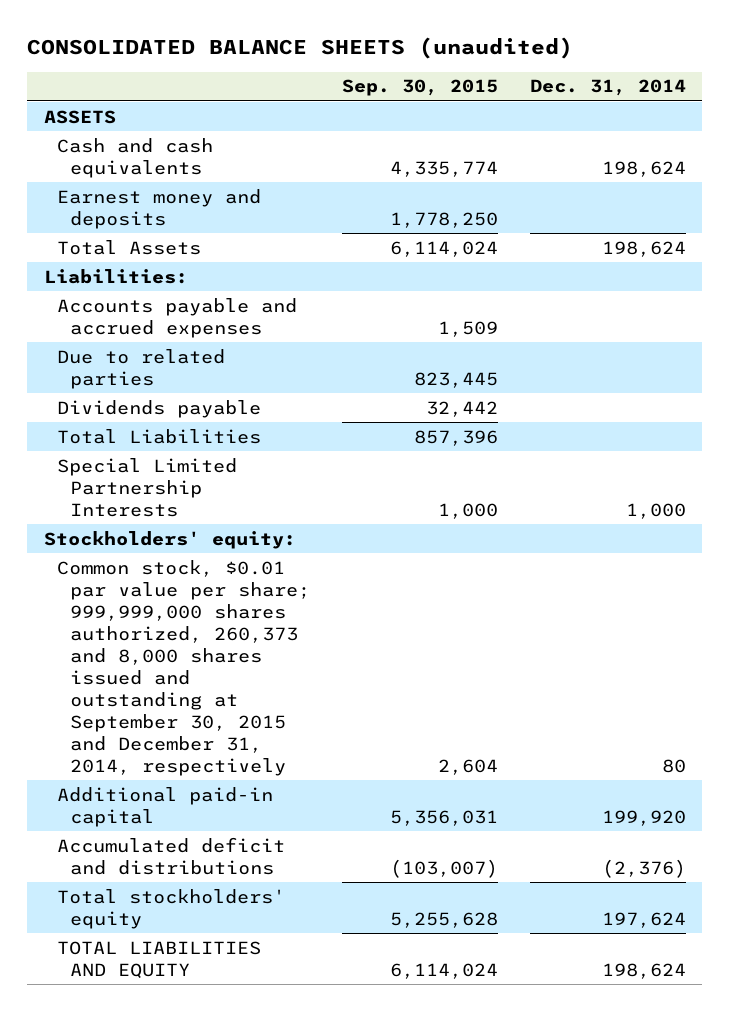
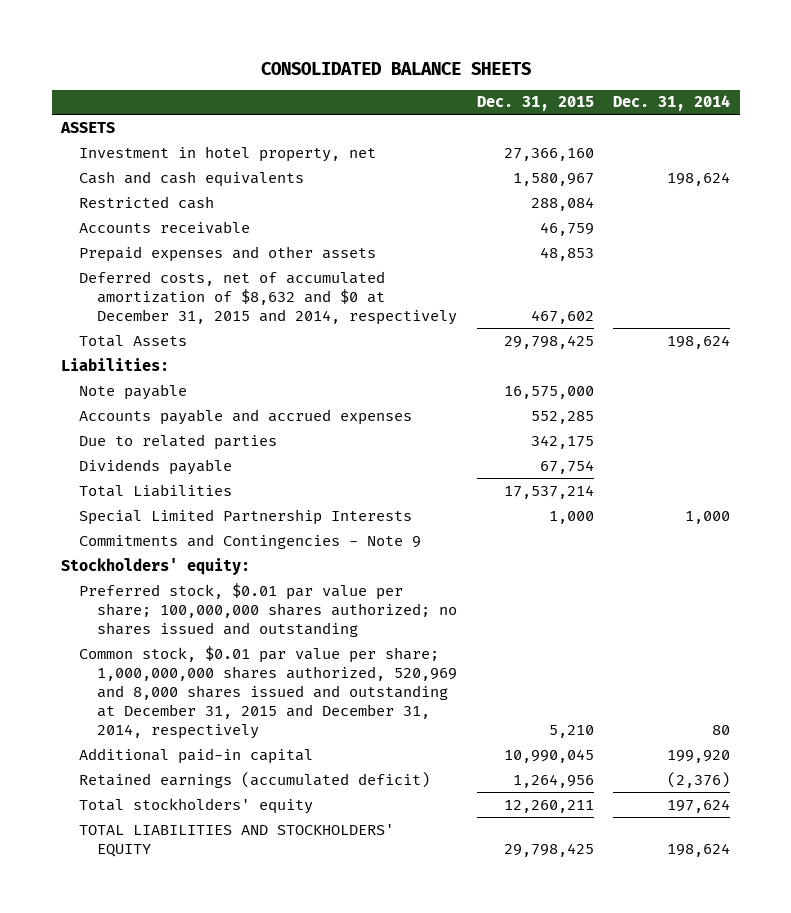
- CONSOLIDATED BALANCE SHEETS (unaudited)
+ CONSOLIDATED BALANCE SHEETS
- | Sep. 30, 2015 | Dec. 31, 2014
+ | Dec. 31, 2015 | Dec. 31, 2014
+ Investment in hotel property, net | 27,366,160 |
- Earnest money and deposits | 1,778,250 |
+ Restricted cash | 288,084 |
+ Accounts receivable | 46,759 |
+ Prepaid expenses and other assets | 48,853 |
+ Deferred costs, net of accumulated amortization of $8,632 and $0 at December 31, 2015 and 2014, respectively | 467,602 |
+ Note payable | 16,575,000 |
+ Commitments and Contingencies - Note 9
- Common stock, $0.01 par value per share; 999,999,000 shares authorized, 260,373 and 8,000 shares issued and outstanding at September 30, 2015 and December 31, 2014, respectively | 2,604 | 80
+ Preferred stock, $0.01 par value per share; 100,000,000 shares authorized; no shares issued and outstanding
+ Common stock, $0.01 par value per share; 1,000,000,000 shares authorized, 520,969 and 8,000 shares issued and outstanding at December 31, 2015 and December 31, 2014, respectively | 5,210 | 80
- Accumulated deficit and distributions | (103,007) | (2,376)
+ Retained earnings (accumulated deficit) | 1,264,956 | (2,376)
- TOTAL LIABILITIES AND EQUITY | 6,114,024 | 198,624
+ TOTAL LIABILITIES AND STOCKHOLDERS' EQUITY | 29,798,425 | 198,624

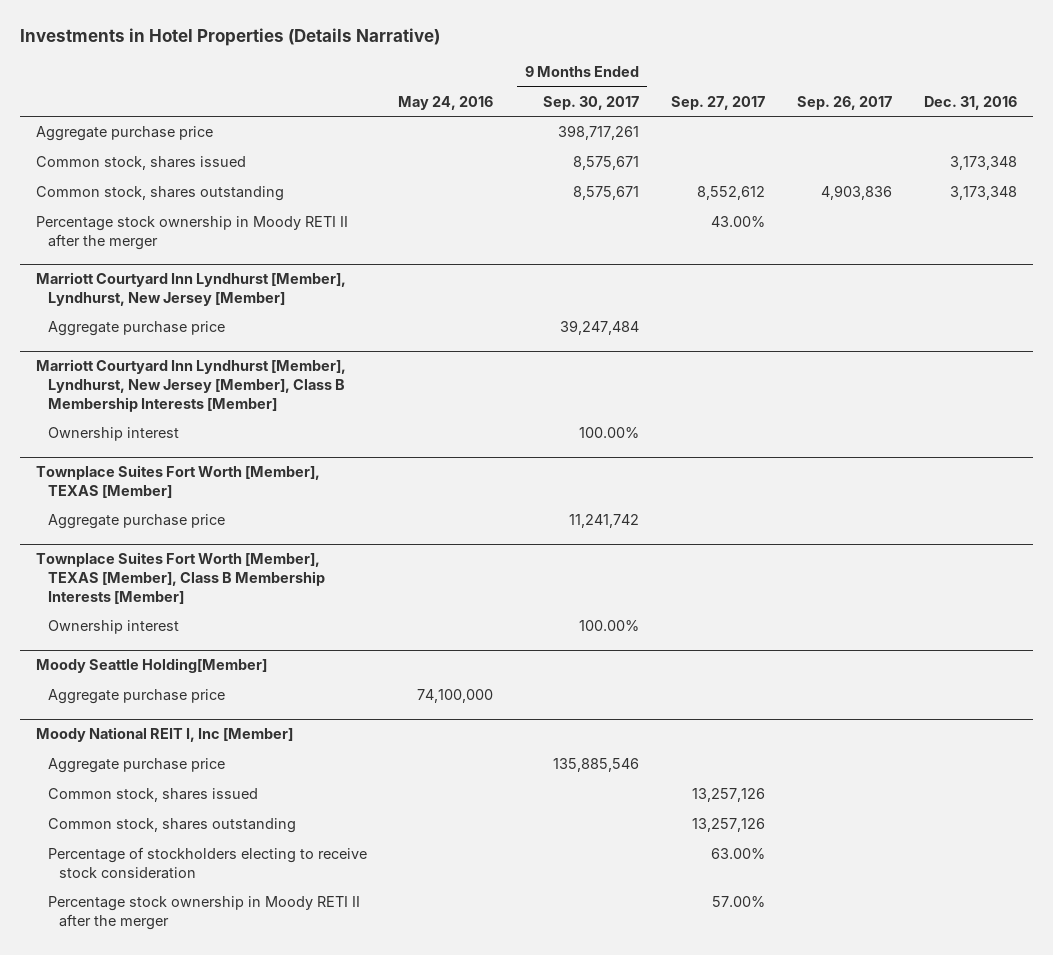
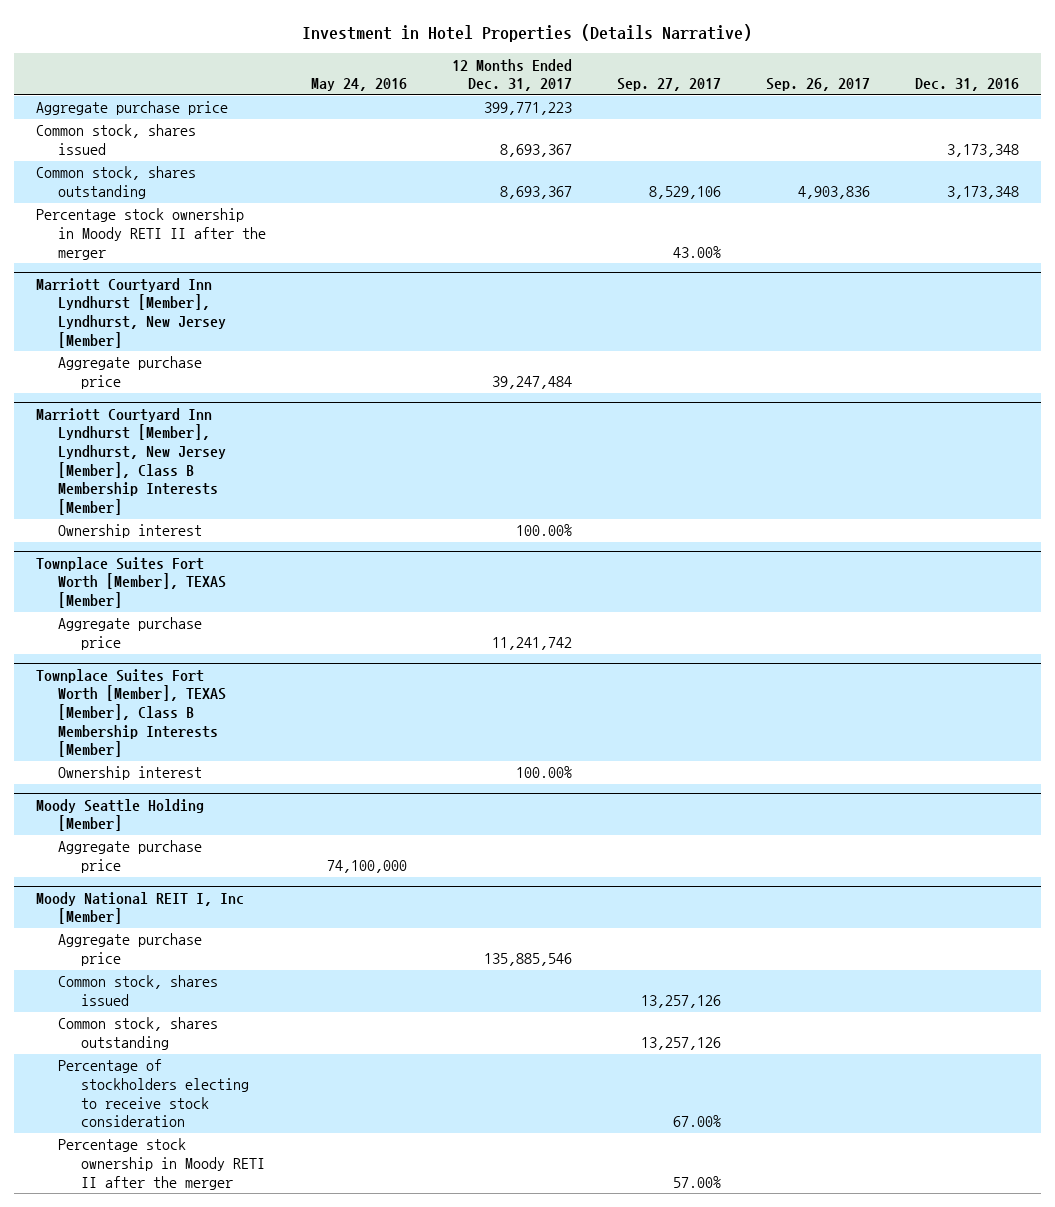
- Investments in Hotel Properties (Details Narrative)
+ Investment in Hotel Properties (Details Narrative)
- | May 24, 2016 | 9 Months Ended Sep. 30, 2017 | Sep. 27, 2017 | Sep. 26, 2017 | Dec. 31, 2016
+ | May 24, 2016 | 12 Months Ended Dec. 31, 2017 | Sep. 27, 2017 | Sep. 26, 2017 | Dec. 31, 2016
- Common stock, shares outstanding | | 8,575,671 | 8,552,612 | 4,903,836 | 3,173,348
+ Common stock, shares outstanding | | 8,693,367 | 8,529,106 | 4,903,836 | 3,173,348
- Moody Seattle Holding[Member]
+ Moody Seattle Holding [Member]
@ Moody National REIT I, Inc [Member]
- Percentage of stockholders electing to receive stock consideration | | | 63.00% | |
+ Percentage of stockholders electing to receive stock consideration | | | 67.00% | |

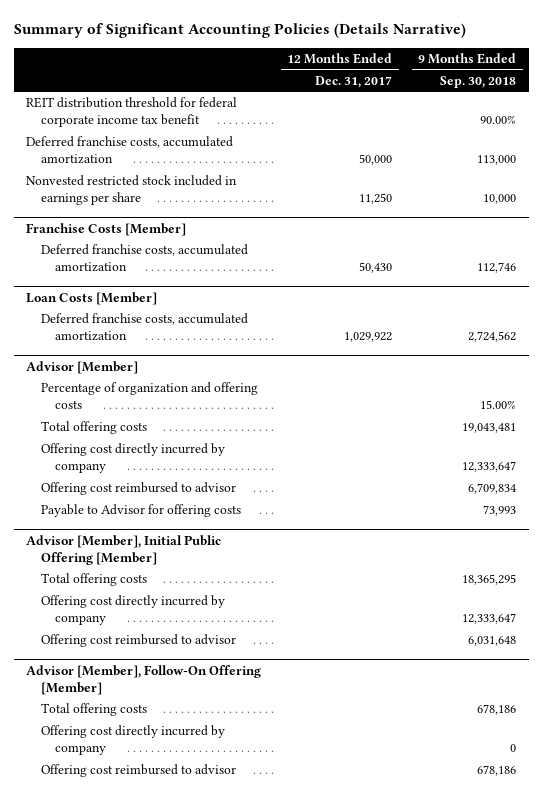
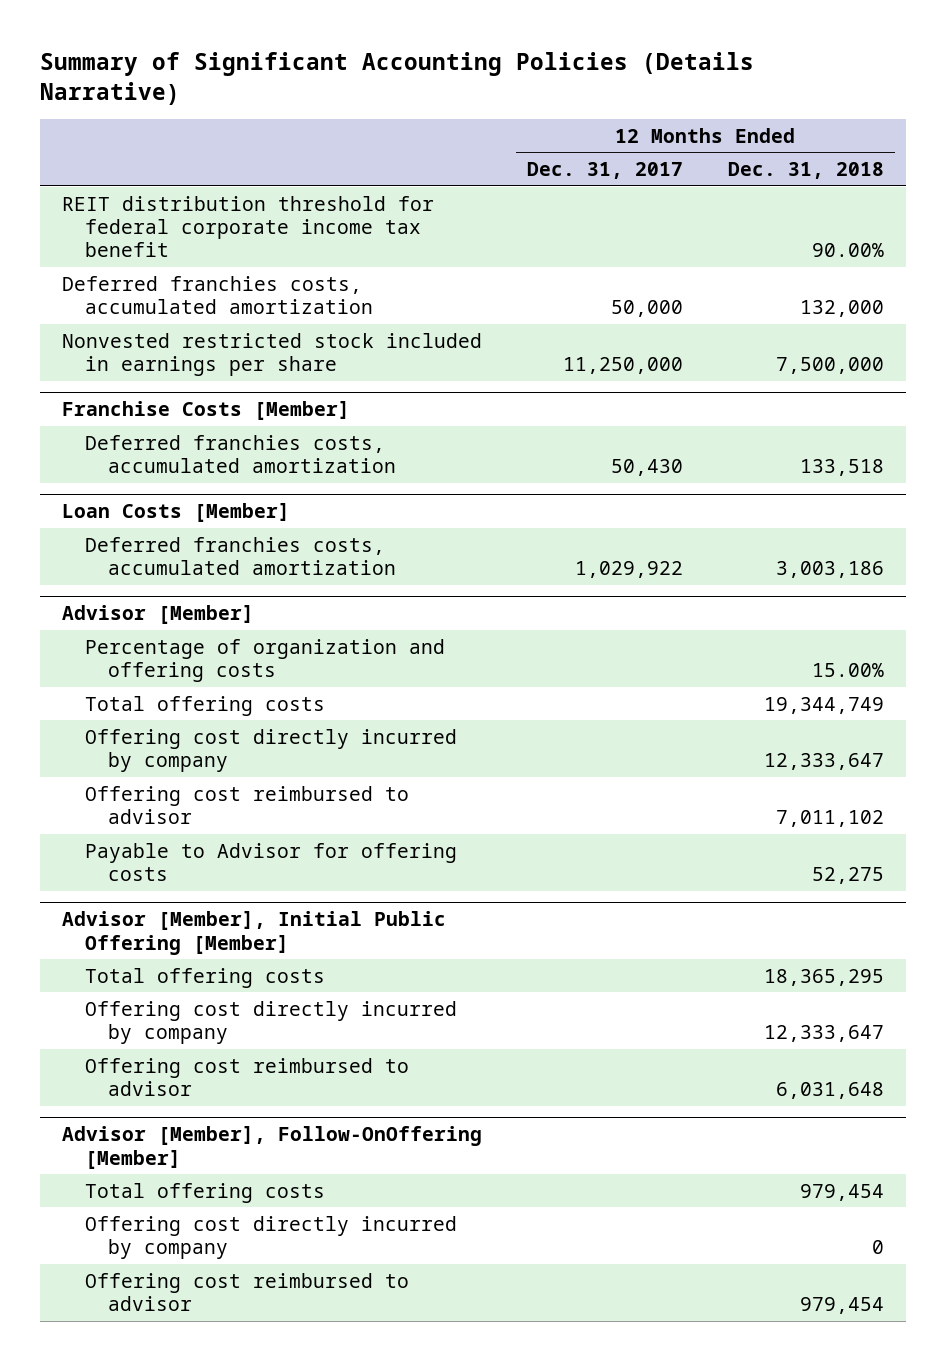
- | 12 Months Ended Dec. 31, 2017 | 9 Months Ended Sep. 30, 2018
+ | 12 Months Ended Dec. 31, 2017 | 12 Months Ended Dec. 31, 2018
- Deferred franchise costs, accumulated amortization | 50,000 | 113,000
- Nonvested restricted stock included in earnings per share | 11,250 | 10,000
+ Deferred franchies costs, accumulated amortization | 50,000 | 132,000
+ Nonvested restricted stock included in earnings per share | 11,250,000 | 7,500,000
@ Franchise Costs [Member]
- Deferred franchise costs, accumulated amortization | 50,430 | 112,746
+ Deferred franchies costs, accumulated amortization | 50,430 | 133,518
@ Loan Costs [Member]
- Deferred franchise costs, accumulated amortization | 1,029,922 | 2,724,562
+ Deferred franchies costs, accumulated amortization | 1,029,922 | 3,003,186
- Advisor [Member], Follow-On Offering [Member]
- Total offering costs | | 678,186
- Offering cost directly incurred by company | | 0
- Offering cost reimbursed to advisor | | 678,186
+ Advisor [Member], Follow-OnOffering [Member]
+ Total offering costs | | 979,454
+ Offering cost directly incurred by company | | 0
+ Offering cost reimbursed to advisor | | 979,454

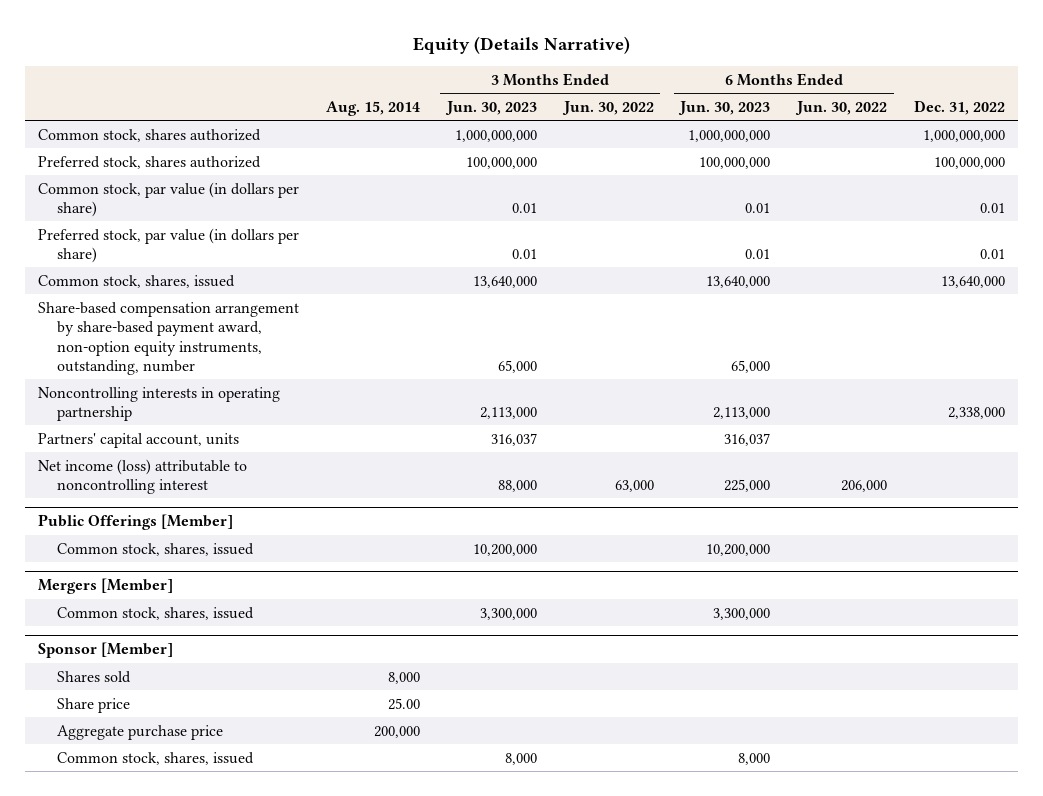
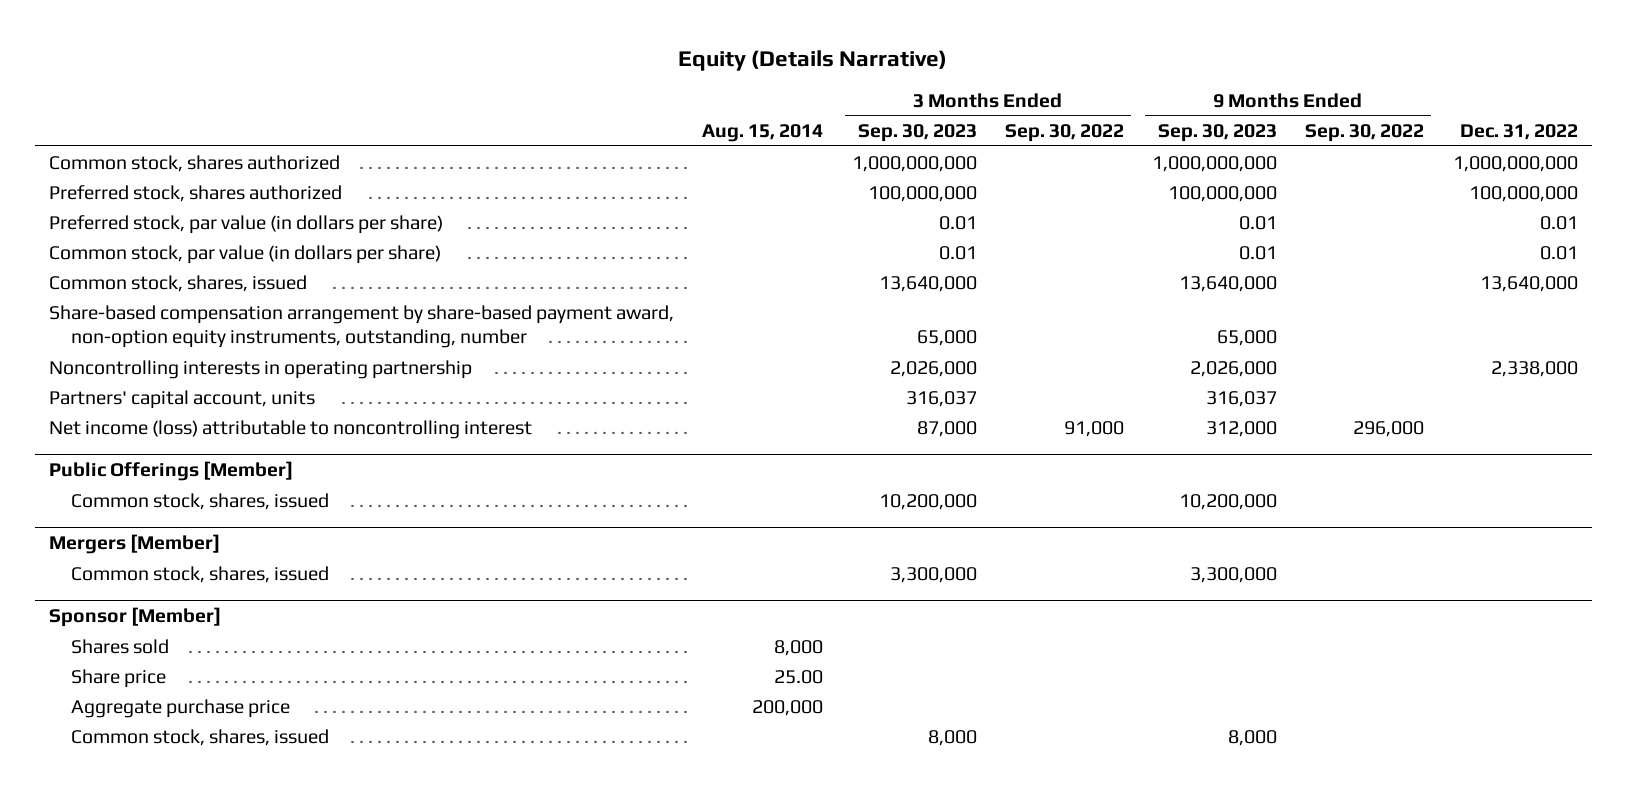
- | Aug. 15, 2014 | 3 Months Ended Jun. 30, 2023 | 3 Months Ended Jun. 30, 2022 | 6 Months Ended Jun. 30, 2023 | 6 Months Ended Jun. 30, 2022 | Dec. 31, 2022
+ | Aug. 15, 2014 | 3 Months Ended Sep. 30, 2023 | 3 Months Ended Sep. 30, 2022 | 9 Months Ended Sep. 30, 2023 | 9 Months Ended Sep. 30, 2022 | Dec. 31, 2022
moved down: Common stock, par value (in dollars per share) | | 0.01 | | 0.01 | | 0.01

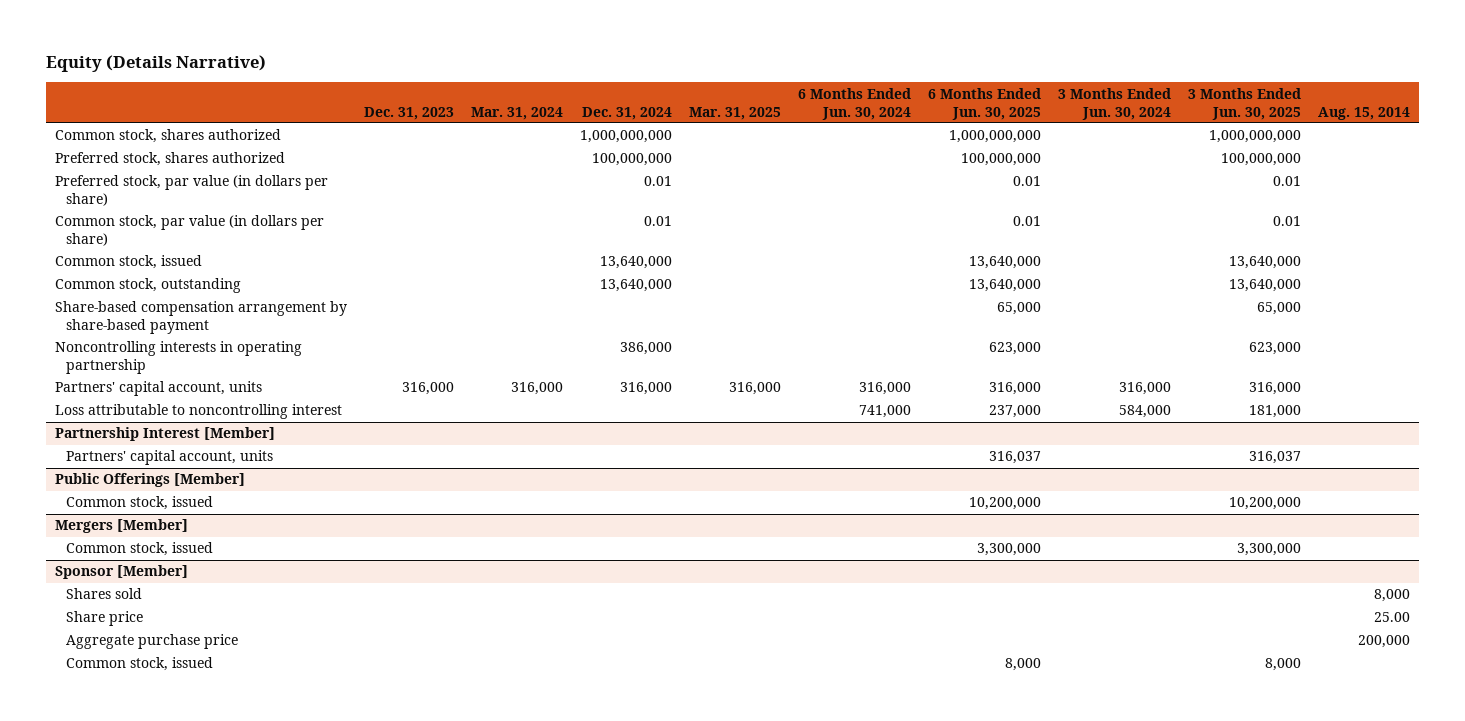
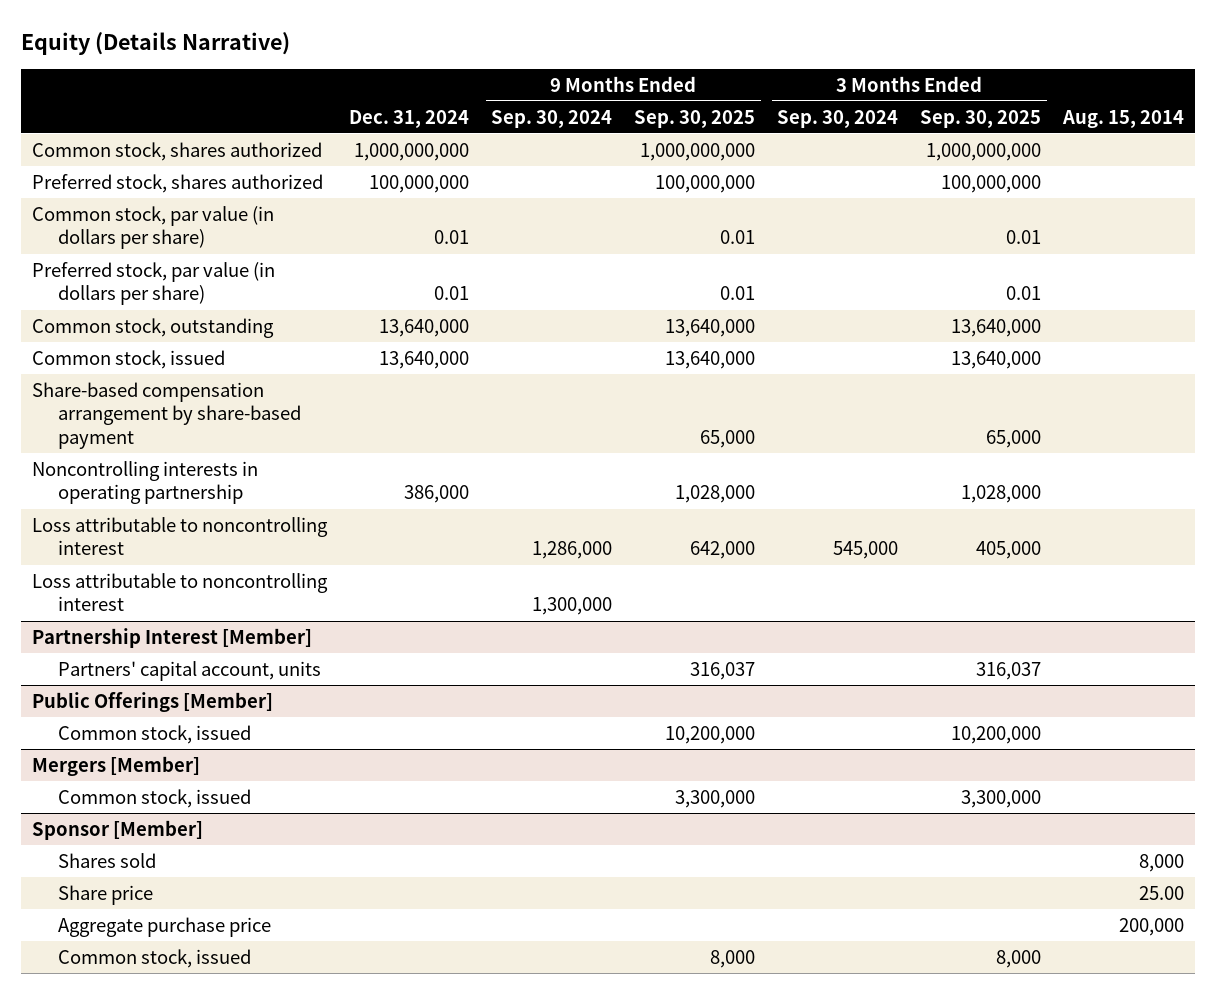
- | Dec. 31, 2023 | Mar. 31, 2024 | Dec. 31, 2024 | Mar. 31, 2025 | 6 Months Ended Jun. 30, 2024 | 6 Months Ended Jun. 30, 2025 | 3 Months Ended Jun. 30, 2024 | 3 Months Ended Jun. 30, 2025 | Aug. 15, 2014
+ | Dec. 31, 2024 | 9 Months Ended Sep. 30, 2024 | 9 Months Ended Sep. 30, 2025 | 3 Months Ended Sep. 30, 2024 | 3 Months Ended Sep. 30, 2025 | Aug. 15, 2014
moved down: Preferred stock, par value (in dollars per share) | 0.01 | | 0.01 | | 0.01 |
moved down: Common stock, issued | 13,640,000 | | 13,640,000 | | 13,640,000 |
- Partners' capital account, units | 316,000 | 316,000 | 316,000 | 316,000 | 316,000 | 316,000 | 316,000 | 316,000 |
+ Loss attributable to noncontrolling interest | | 1,300,000 | | | |

